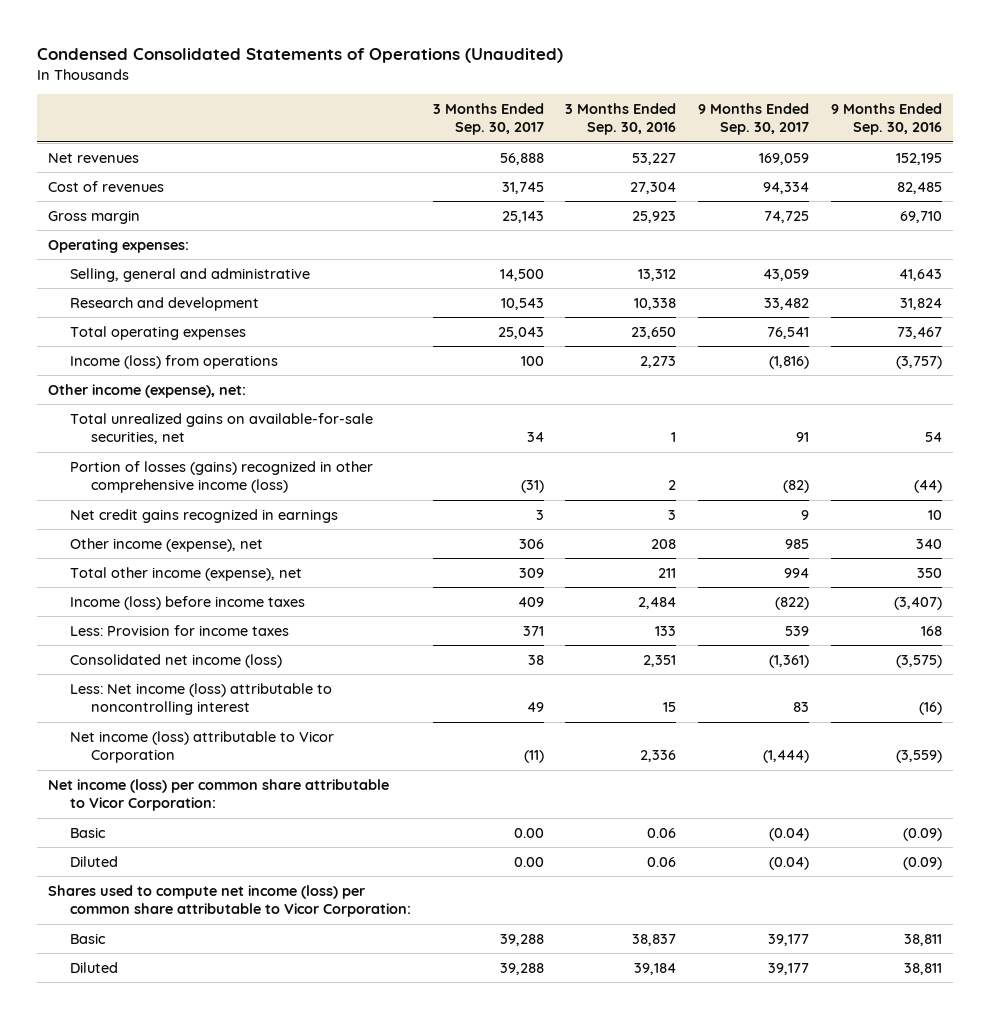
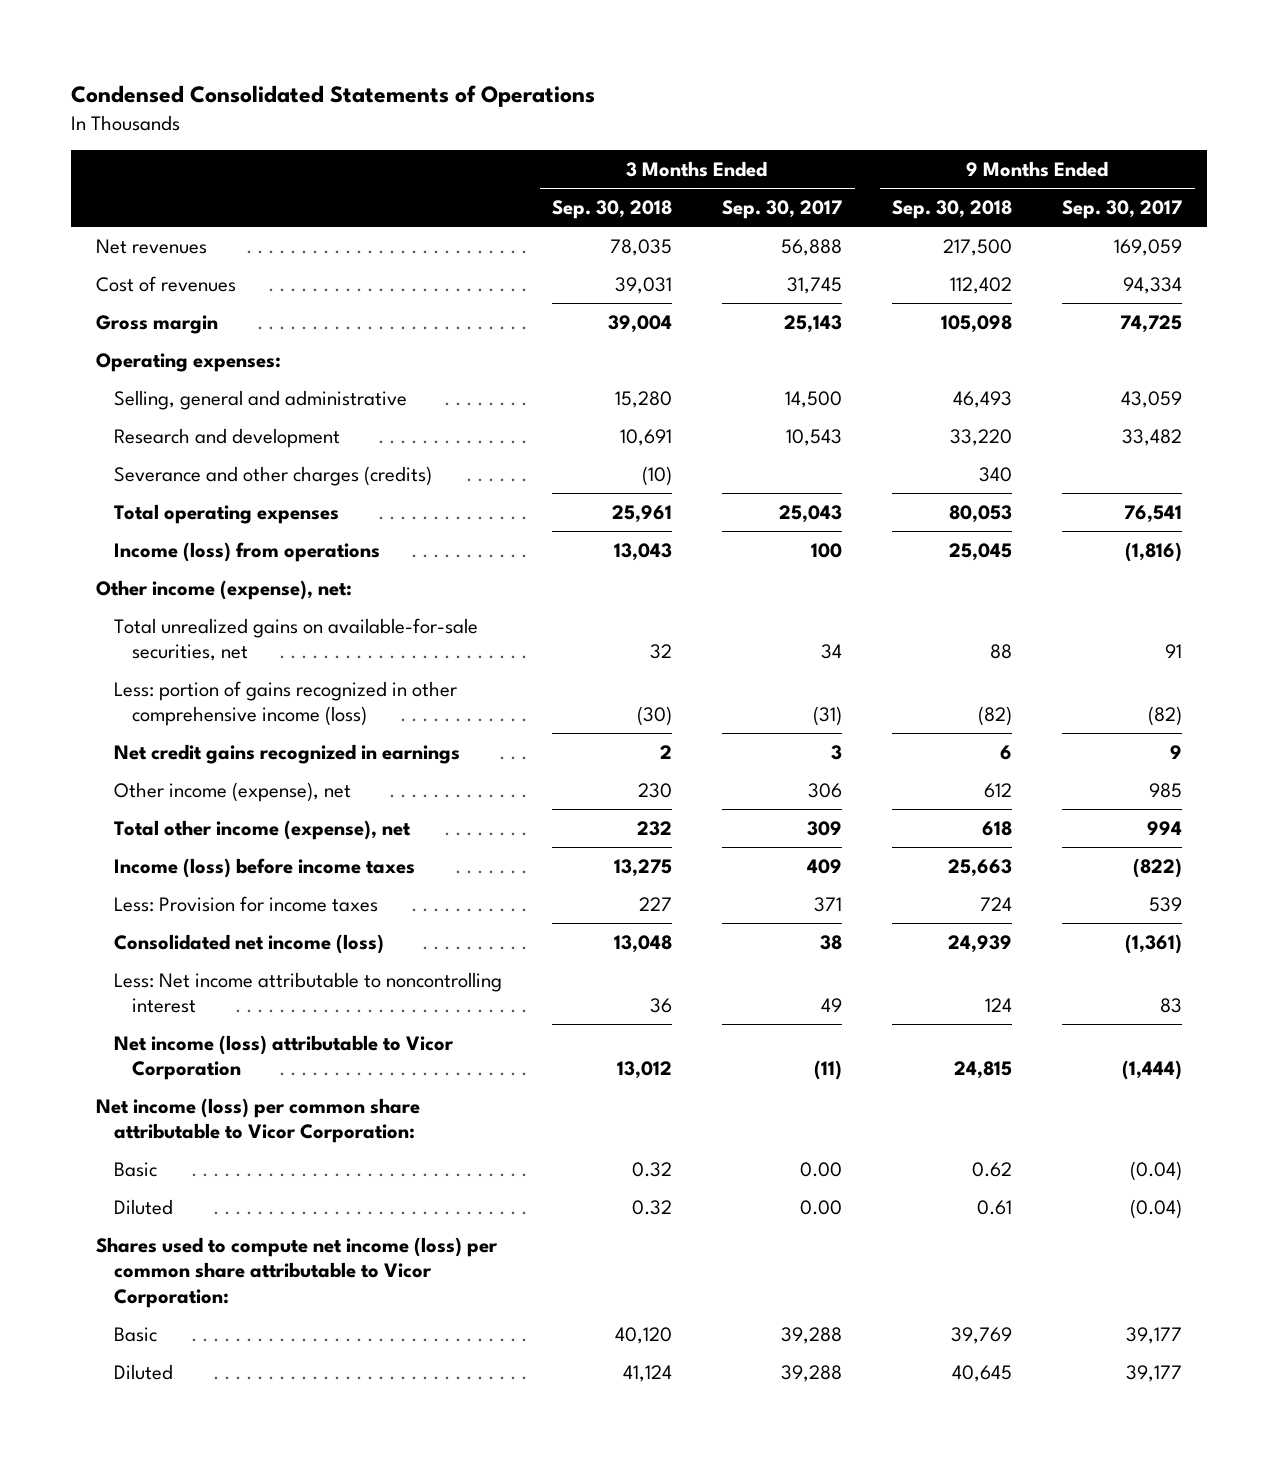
- Condensed Consolidated Statements of Operations (Unaudited)
+ Condensed Consolidated Statements of Operations
- | 3 Months Ended Sep. 30, 2017 | 3 Months Ended Sep. 30, 2016 | 9 Months Ended Sep. 30, 2017 | 9 Months Ended Sep. 30, 2016
+ | 3 Months Ended Sep. 30, 2018 | 3 Months Ended Sep. 30, 2017 | 9 Months Ended Sep. 30, 2018 | 9 Months Ended Sep. 30, 2017
+ Severance and other charges (credits) | (10) | | 340 |
- Portion of losses (gains) recognized in other comprehensive income (loss) | (31) | 2 | (82) | (44)
+ Less: portion of gains recognized in other comprehensive income (loss) | (30) | (31) | (82) | (82)
- Less: Net income (loss) attributable to noncontrolling interest | 49 | 15 | 83 | (16)
+ Less: Net income attributable to noncontrolling interest | 36 | 49 | 124 | 83

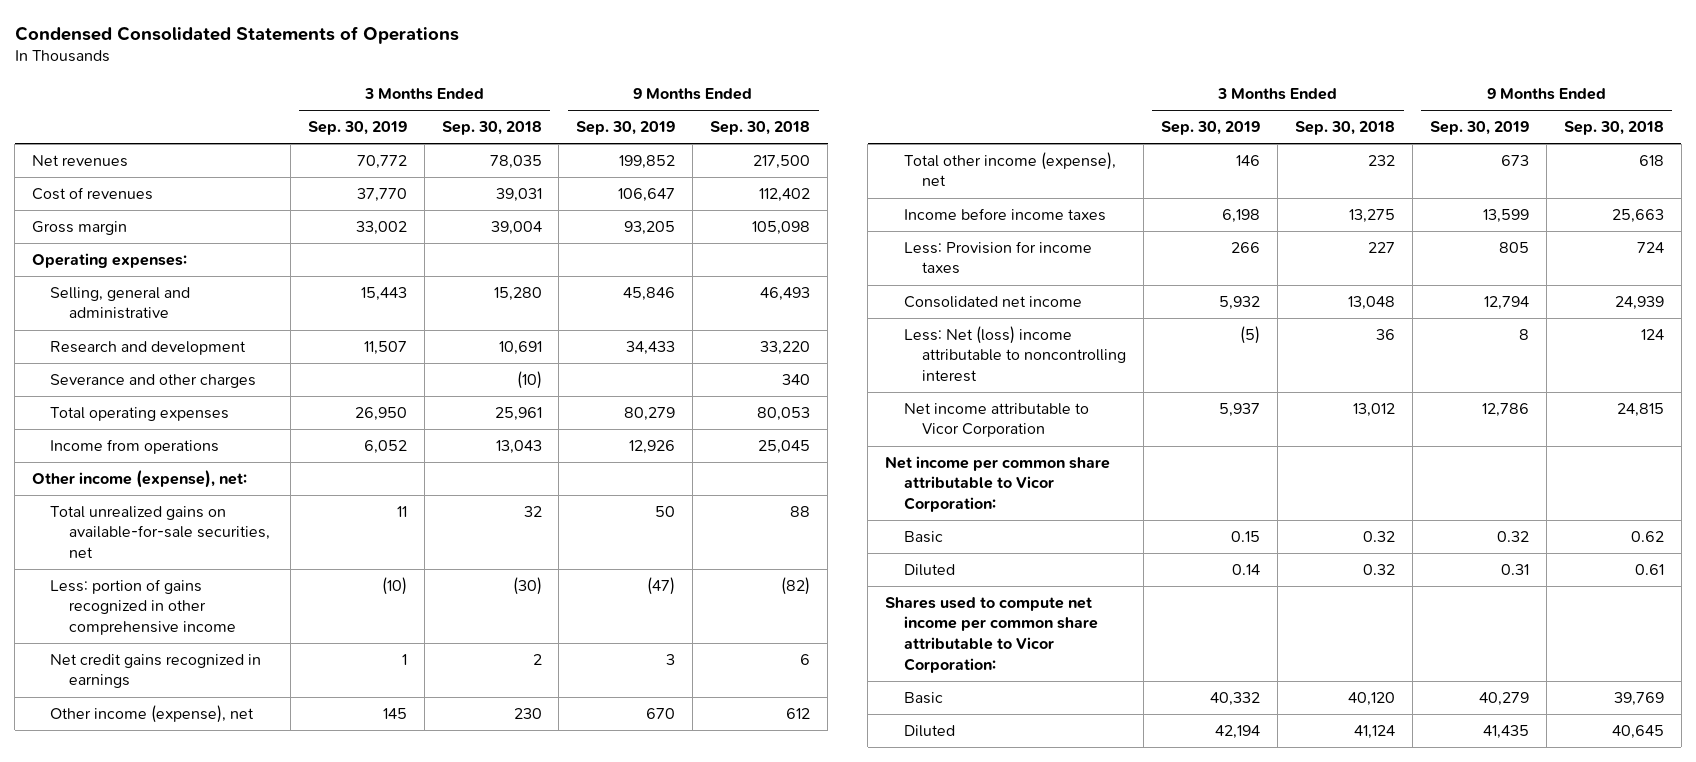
- | 3 Months Ended Sep. 30, 2018 | 3 Months Ended Sep. 30, 2017 | 9 Months Ended Sep. 30, 2018 | 9 Months Ended Sep. 30, 2017
+ | 3 Months Ended Sep. 30, 2019 | 3 Months Ended Sep. 30, 2018 | 9 Months Ended Sep. 30, 2019 | 9 Months Ended Sep. 30, 2018
- Severance and other charges (credits) | (10) | | 340 |
+ Severance and other charges | | (10) | | 340
- Income (loss) from operations | 13,043 | 100 | 25,045 | (1,816)
+ Income from operations | 6,052 | 13,043 | 12,926 | 25,045
- Less: portion of gains recognized in other comprehensive income (loss) | (30) | (31) | (82) | (82)
+ Less: portion of gains recognized in other comprehensive income | (10) | (30) | (47) | (82)
- Income (loss) before income taxes | 13,275 | 409 | 25,663 | (822)
+ Income before income taxes | 6,198 | 13,275 | 13,599 | 25,663
- Consolidated net income (loss) | 13,048 | 38 | 24,939 | (1,361)
- Less: Net income attributable to noncontrolling interest | 36 | 49 | 124 | 83
- Net income (loss) attributable to Vicor Corporation | 13,012 | (11) | 24,815 | (1,444)
- Net income (loss) per common share attributable to Vicor Corporation:
+ Consolidated net income | 5,932 | 13,048 | 12,794 | 24,939
+ Less: Net (loss) income attributable to noncontrolling interest | (5) | 36 | 8 | 124
+ Net income attributable to Vicor Corporation | 5,937 | 13,012 | 12,786 | 24,815
+ Net income per common share attributable to Vicor Corporation:
- Shares used to compute net income (loss) per common share attributable to Vicor Corporation:
+ Shares used to compute net income per common share attributable to Vicor Corporation:

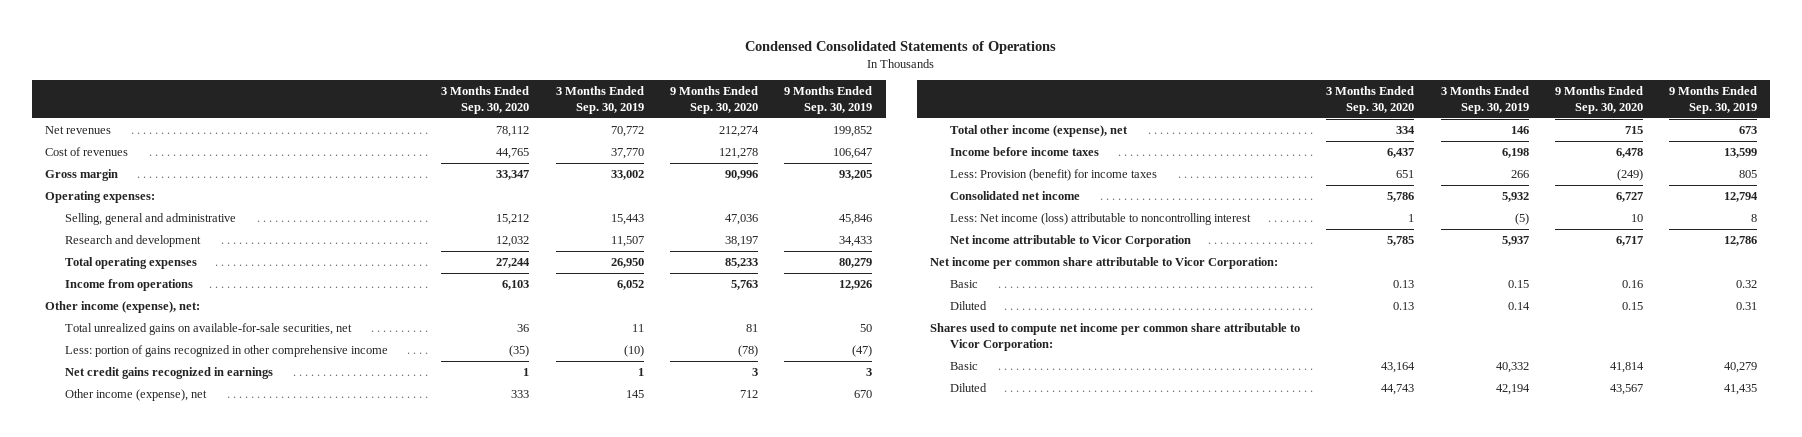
- | 3 Months Ended Sep. 30, 2019 | 3 Months Ended Sep. 30, 2018 | 9 Months Ended Sep. 30, 2019 | 9 Months Ended Sep. 30, 2018
+ | 3 Months Ended Sep. 30, 2020 | 3 Months Ended Sep. 30, 2019 | 9 Months Ended Sep. 30, 2020 | 9 Months Ended Sep. 30, 2019
- Severance and other charges | | (10) | | 340
- Less: Provision for income taxes | 266 | 227 | 805 | 724
+ Less: Provision (benefit) for income taxes | 651 | 266 | (249) | 805
- Less: Net (loss) income attributable to noncontrolling interest | (5) | 36 | 8 | 124
+ Less: Net income (loss) attributable to noncontrolling interest | 1 | (5) | 10 | 8

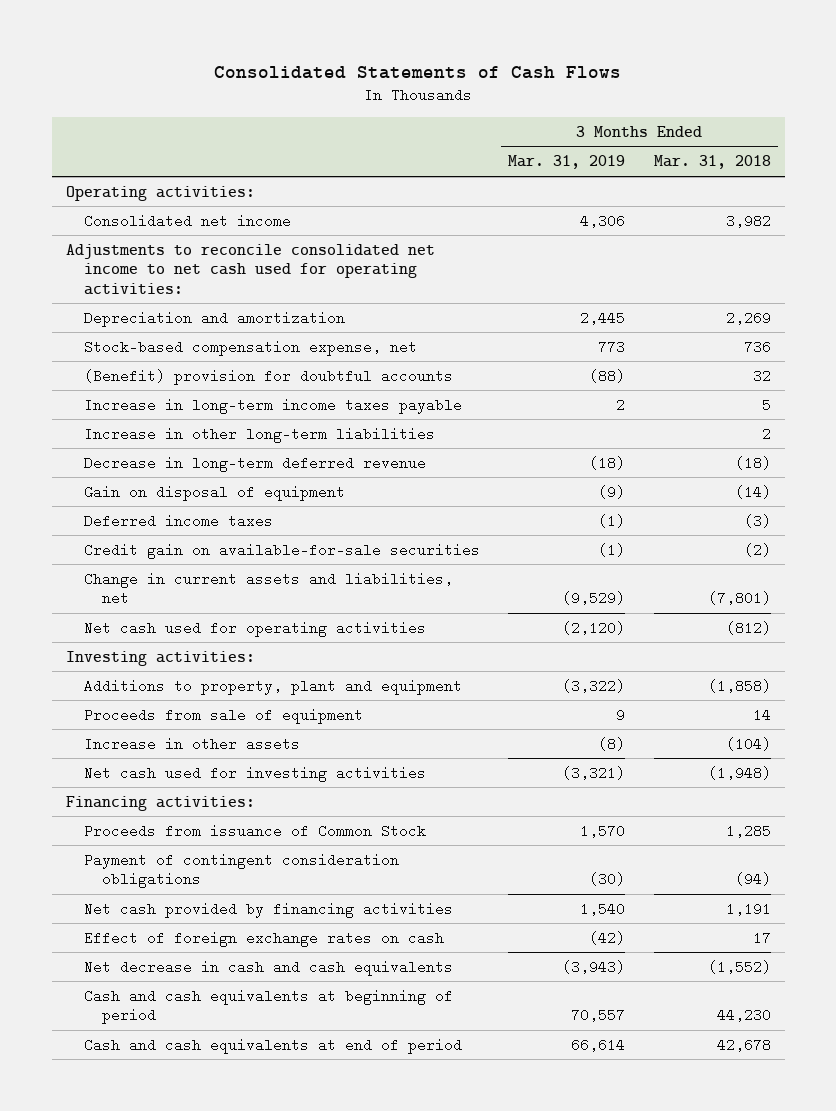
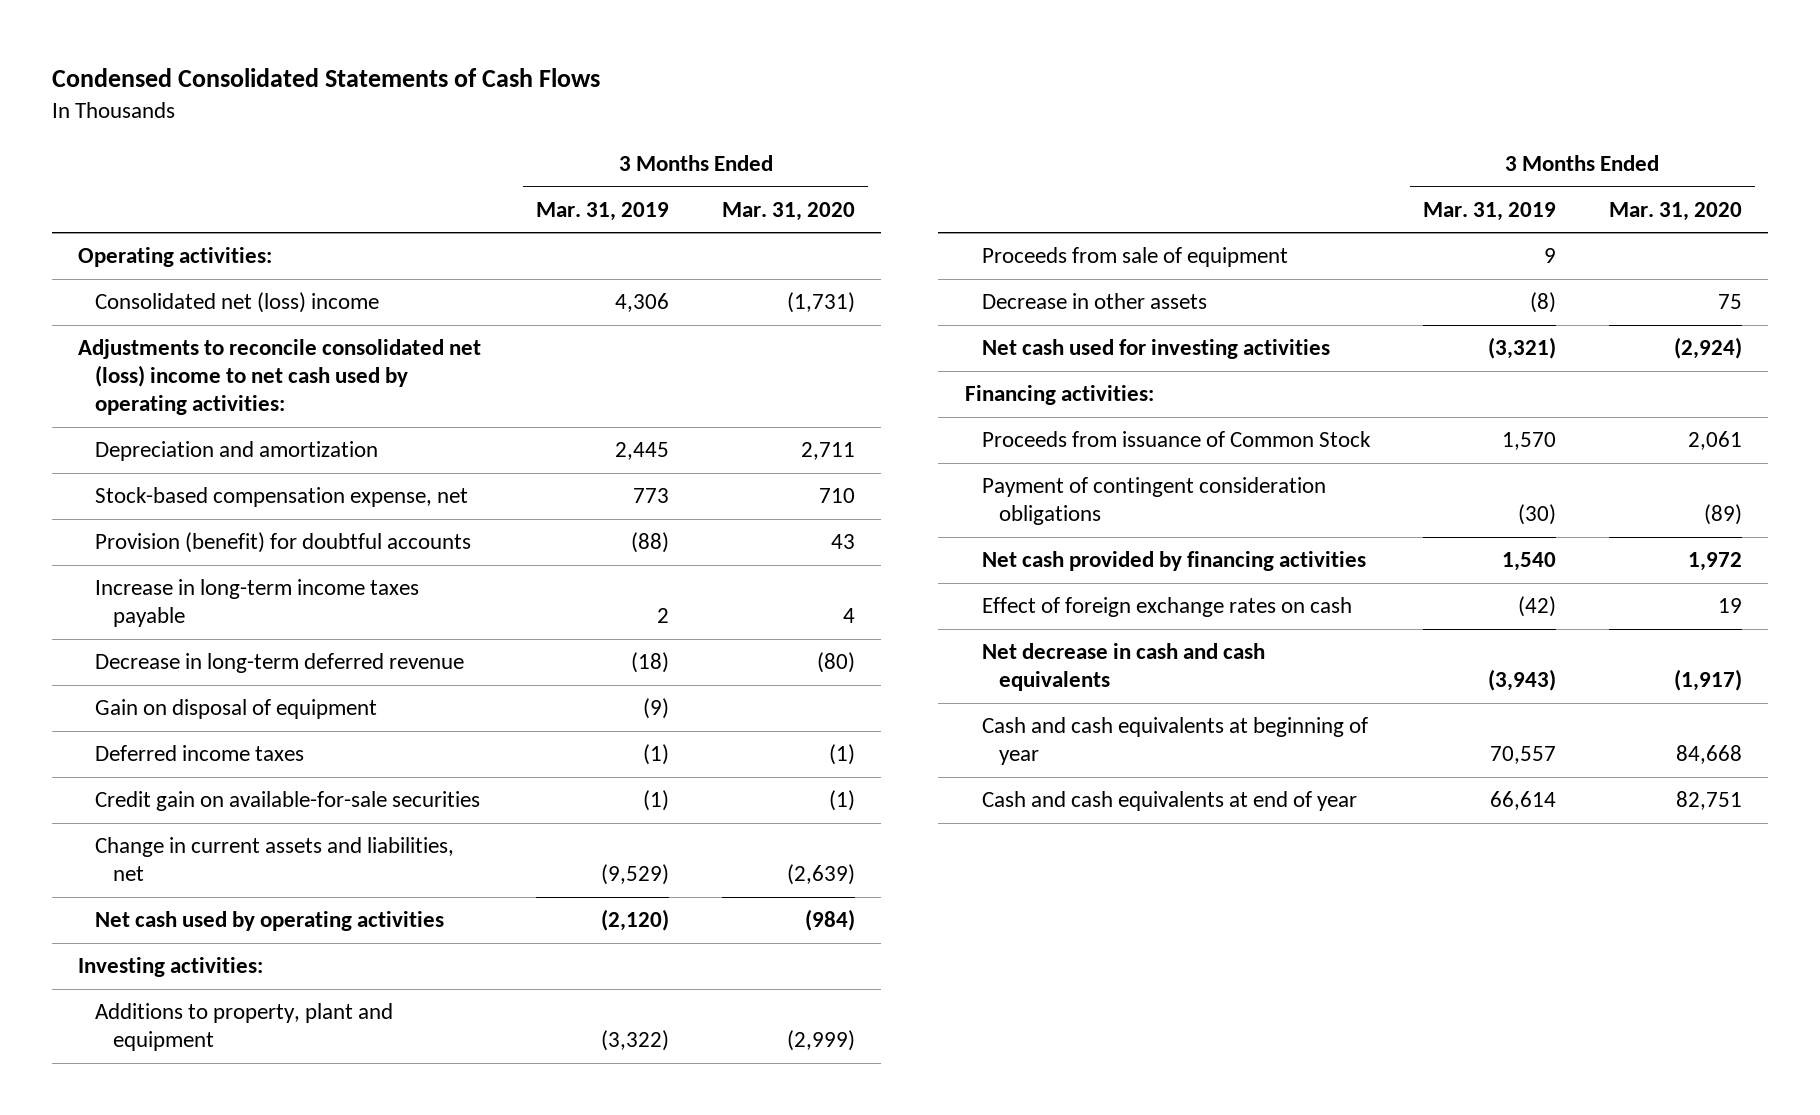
- Consolidated Statements of Cash Flows
+ Condensed Consolidated Statements of Cash Flows
- | 3 Months Ended Mar. 31, 2019 | 3 Months Ended Mar. 31, 2018
+ | 3 Months Ended Mar. 31, 2019 | 3 Months Ended Mar. 31, 2020
- Consolidated net income | 4,306 | 3,982
- Adjustments to reconcile consolidated net income to net cash used for operating activities:
+ Consolidated net (loss) income | 4,306 | (1,731)
+ Adjustments to reconcile consolidated net (loss) income to net cash used by operating activities:
- (Benefit) provision for doubtful accounts | (88) | 32
+ Provision (benefit) for doubtful accounts | (88) | 43
- Increase in other long-term liabilities | | 2
- Net cash used for operating activities | (2,120) | (812)
+ Net cash used by operating activities | (2,120) | (984)
- Increase in other assets | (8) | (104)
+ Decrease in other assets | (8) | 75
- Cash and cash equivalents at beginning of period | 70,557 | 44,230
- Cash and cash equivalents at end of period | 66,614 | 42,678
+ Cash and cash equivalents at beginning of year | 70,557 | 84,668
+ Cash and cash equivalents at end of year | 66,614 | 82,751

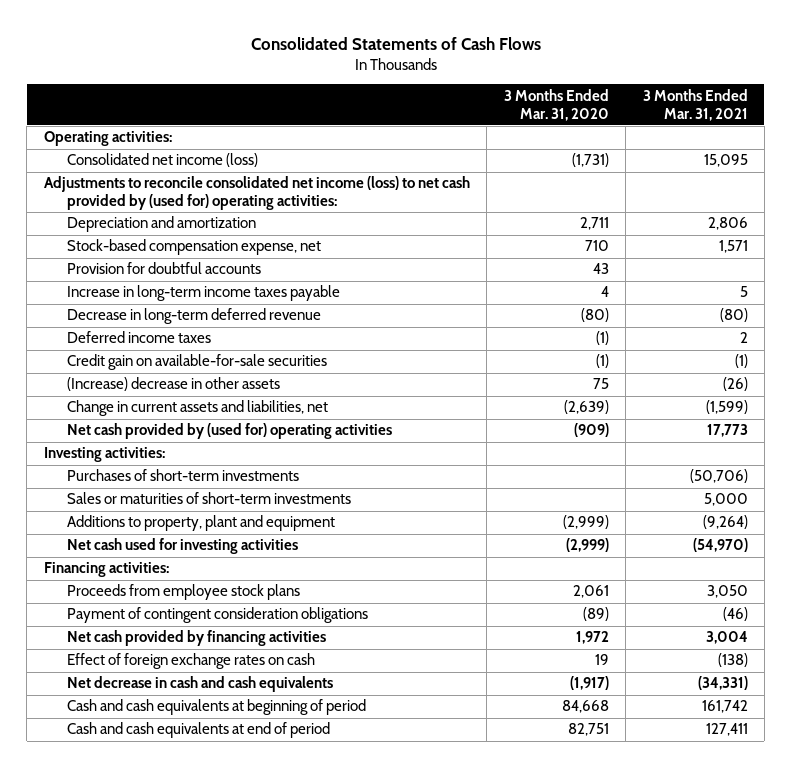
- Condensed Consolidated Statements of Cash Flows
+ Consolidated Statements of Cash Flows
- | 3 Months Ended Mar. 31, 2019 | 3 Months Ended Mar. 31, 2020
+ | 3 Months Ended Mar. 31, 2020 | 3 Months Ended Mar. 31, 2021
- Consolidated net (loss) income | 4,306 | (1,731)
- Adjustments to reconcile consolidated net (loss) income to net cash used by operating activities:
+ Consolidated net income (loss) | (1,731) | 15,095
+ Adjustments to reconcile consolidated net income (loss) to net cash provided by (used for) operating activities:
- Provision (benefit) for doubtful accounts | (88) | 43
+ Provision for doubtful accounts | 43 |
- Gain on disposal of equipment | (9) |
+ (Increase) decrease in other assets | 75 | (26)
- Net cash used by operating activities | (2,120) | (984)
+ Net cash provided by (used for) operating activities | (909) | 17,773
+ Purchases of short-term investments | | (50,706)
+ Sales or maturities of short-term investments | | 5,000
- Proceeds from sale of equipment | 9 |
- Decrease in other assets | (8) | 75
- Net cash used for investing activities | (3,321) | (2,924)
+ Net cash used for investing activities | (2,999) | (54,970)
- Proceeds from issuance of Common Stock | 1,570 | 2,061
+ Proceeds from employee stock plans | 2,061 | 3,050
- Cash and cash equivalents at beginning of year | 70,557 | 84,668
- Cash and cash equivalents at end of year | 66,614 | 82,751
+ Cash and cash equivalents at beginning of period | 84,668 | 161,742
+ Cash and cash equivalents at end of period | 82,751 | 127,411

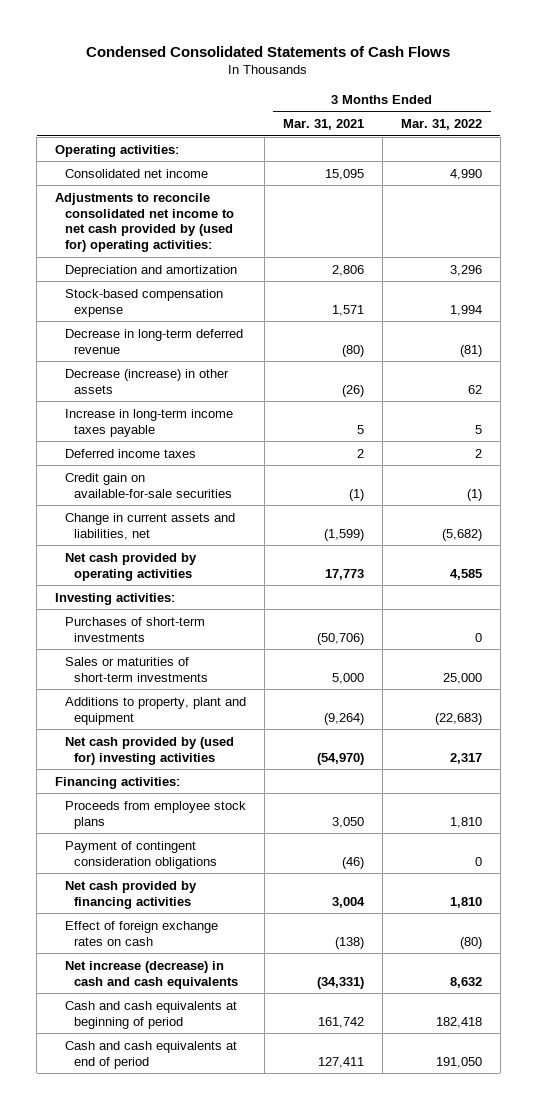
- Consolidated Statements of Cash Flows
+ Condensed Consolidated Statements of Cash Flows
- | 3 Months Ended Mar. 31, 2020 | 3 Months Ended Mar. 31, 2021
+ | 3 Months Ended Mar. 31, 2021 | 3 Months Ended Mar. 31, 2022
- Consolidated net income (loss) | (1,731) | 15,095
- Adjustments to reconcile consolidated net income (loss) to net cash provided by (used for) operating activities:
+ Consolidated net income | 15,095 | 4,990
+ Adjustments to reconcile consolidated net income to net cash provided by (used for) operating activities:
- Stock-based compensation expense, net | 710 | 1,571
- Provision for doubtful accounts | 43 |
+ Stock-based compensation expense | 1,571 | 1,994
+ Decrease (increase) in other assets | (26) | 62
moved down: Increase in long-term income taxes payable | 5 | 5
- (Increase) decrease in other assets | 75 | (26)
- Net cash provided by (used for) operating activities | (909) | 17,773
+ Net cash provided by operating activities | 17,773 | 4,585
- Net cash used for investing activities | (2,999) | (54,970)
+ Net cash provided by (used for) investing activities | (54,970) | 2,317
- Net decrease in cash and cash equivalents | (1,917) | (34,331)
+ Net increase (decrease) in cash and cash equivalents | (34,331) | 8,632

